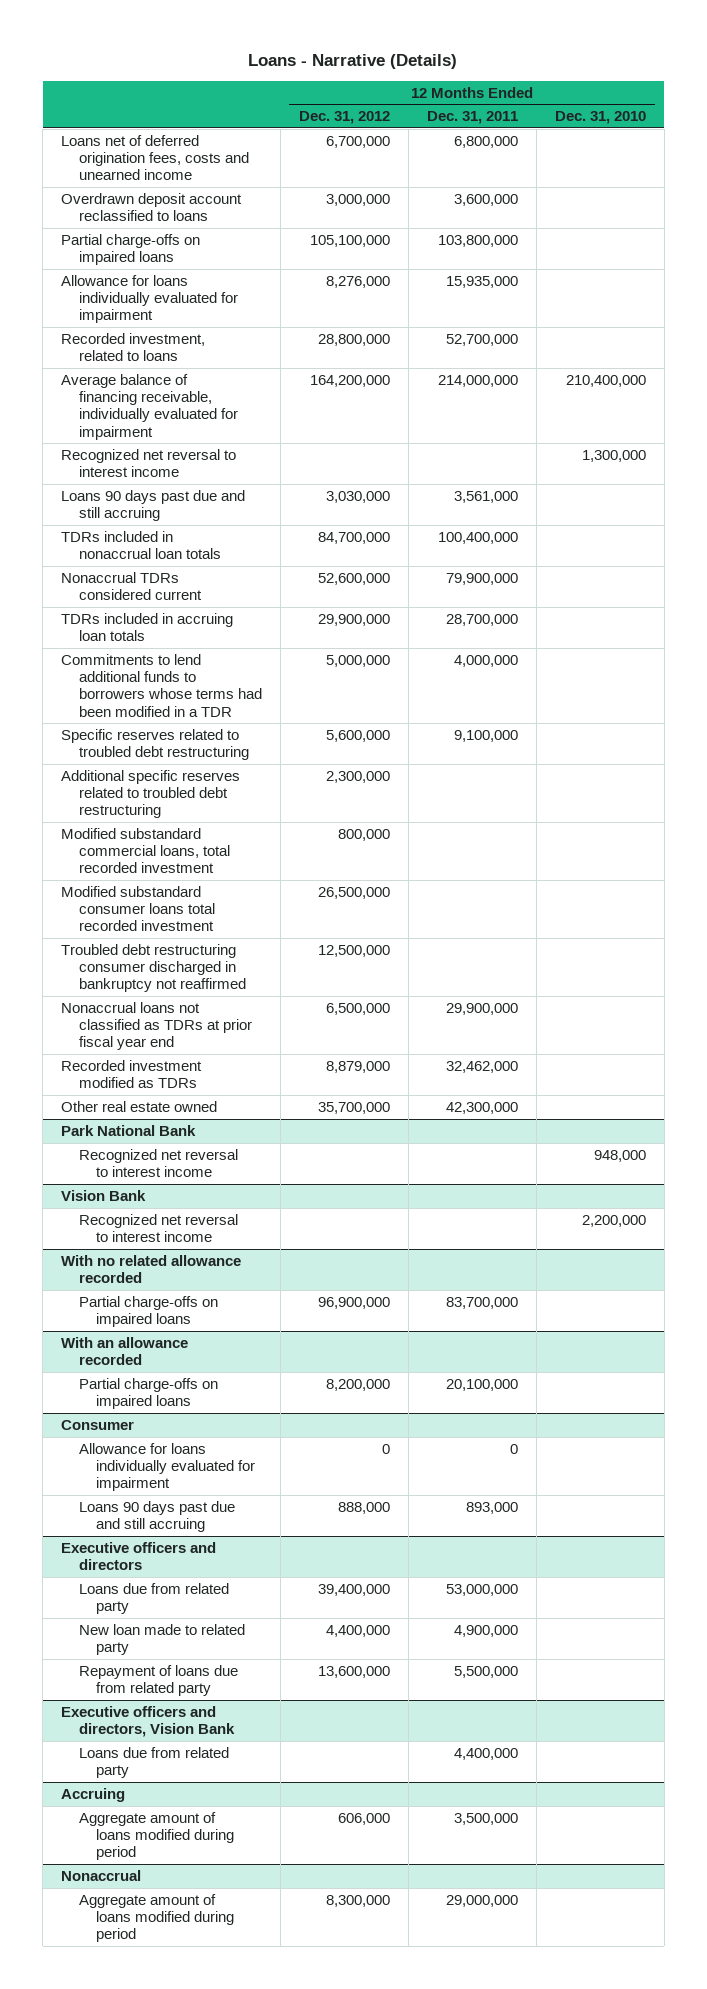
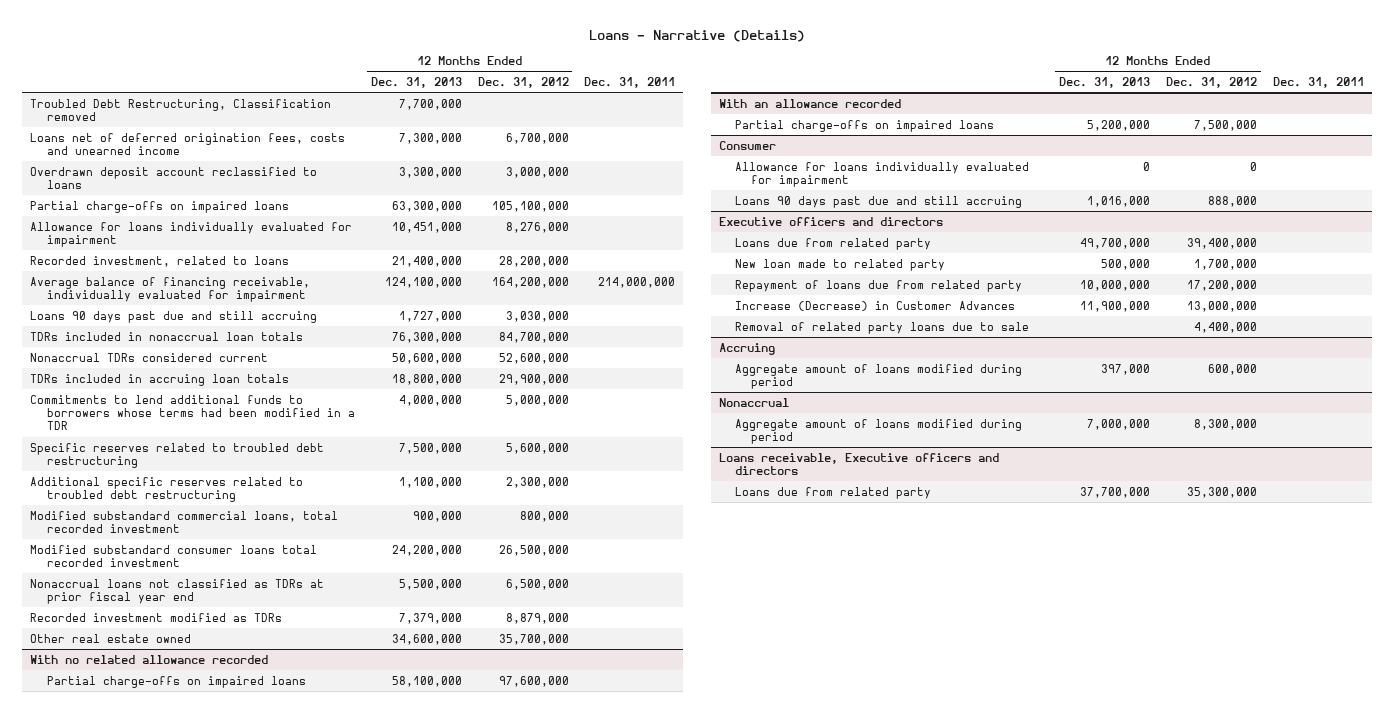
- | 12 Months Ended Dec. 31, 2012 | 12 Months Ended Dec. 31, 2011 | 12 Months Ended Dec. 31, 2010
+ | 12 Months Ended Dec. 31, 2013 | 12 Months Ended Dec. 31, 2012 | Dec. 31, 2011
+ Troubled Debt Restructuring, Classification removed | 7,700,000 | |
- Recorded investment, related to loans | 28,800,000 | 52,700,000 |
+ Recorded investment, related to loans | 21,400,000 | 28,200,000 |
- Recognized net reversal to interest income | | | 1,300,000
- Troubled debt restructuring consumer discharged in bankruptcy not reaffirmed | 12,500,000 | |
- Park National Bank
- Recognized net reversal to interest income | | | 948,000
- Vision Bank
- Recognized net reversal to interest income | | | 2,200,000
@ With no related allowance recorded
- Partial charge-offs on impaired loans | 96,900,000 | 83,700,000 |
+ Partial charge-offs on impaired loans | 58,100,000 | 97,600,000 |
@ With an allowance recorded
- Partial charge-offs on impaired loans | 8,200,000 | 20,100,000 |
+ Partial charge-offs on impaired loans | 5,200,000 | 7,500,000 |
@ Executive officers and directors
- New loan made to related party | 4,400,000 | 4,900,000 |
- Repayment of loans due from related party | 13,600,000 | 5,500,000 |
- Executive officers and directors, Vision Bank
- Loans due from related party | | 4,400,000 |
@ Executive officers and directors
+ New loan made to related party | 500,000 | 1,700,000 |
+ Repayment of loans due from related party | 10,000,000 | 17,200,000 |
+ Increase (Decrease) in Customer Advances | 11,900,000 | 13,000,000 |
+ Removal of related party loans due to sale | | 4,400,000 |
@ Accruing
- Aggregate amount of loans modified during period | 606,000 | 3,500,000 |
+ Aggregate amount of loans modified during period | 397,000 | 600,000 |
+ Loans receivable, Executive officers and directors
+ Loans due from related party | 37,700,000 | 35,300,000 |

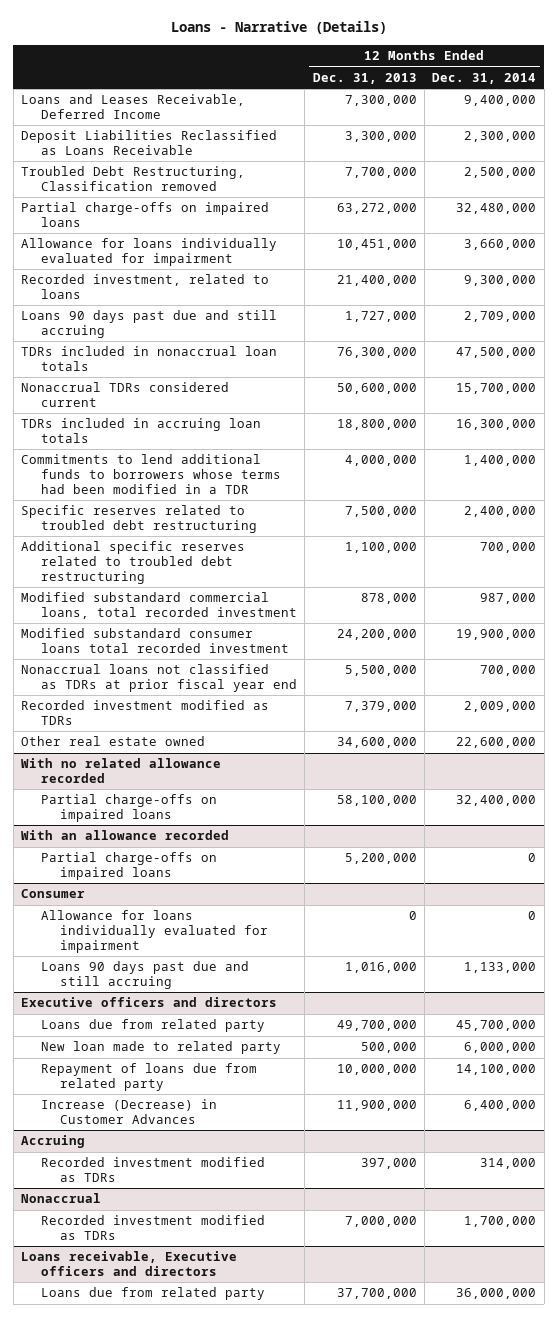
- | 12 Months Ended Dec. 31, 2013 | 12 Months Ended Dec. 31, 2012 | Dec. 31, 2011
+ | 12 Months Ended Dec. 31, 2013 | 12 Months Ended Dec. 31, 2014
+ Loans and Leases Receivable, Deferred Income | 7,300,000 | 9,400,000
+ Deposit Liabilities Reclassified as Loans Receivable | 3,300,000 | 2,300,000
- Loans net of deferred origination fees, costs and unearned income | 7,300,000 | 6,700,000 |
- Overdrawn deposit account reclassified to loans | 3,300,000 | 3,000,000 |
- Partial charge-offs on impaired loans | 63,300,000 | 105,100,000 |
+ Partial charge-offs on impaired loans | 63,272,000 | 32,480,000
- Average balance of financing receivable, individually evaluated for impairment | 124,100,000 | 164,200,000 | 214,000,000
- Modified substandard commercial loans, total recorded investment | 900,000 | 800,000 |
+ Modified substandard commercial loans, total recorded investment | 878,000 | 987,000
@ Executive officers and directors
- Removal of related party loans due to sale | | 4,400,000 |
@ Accruing
- Aggregate amount of loans modified during period | 397,000 | 600,000 |
+ Recorded investment modified as TDRs | 397,000 | 314,000
@ Nonaccrual
- Aggregate amount of loans modified during period | 7,000,000 | 8,300,000 |
+ Recorded investment modified as TDRs | 7,000,000 | 1,700,000

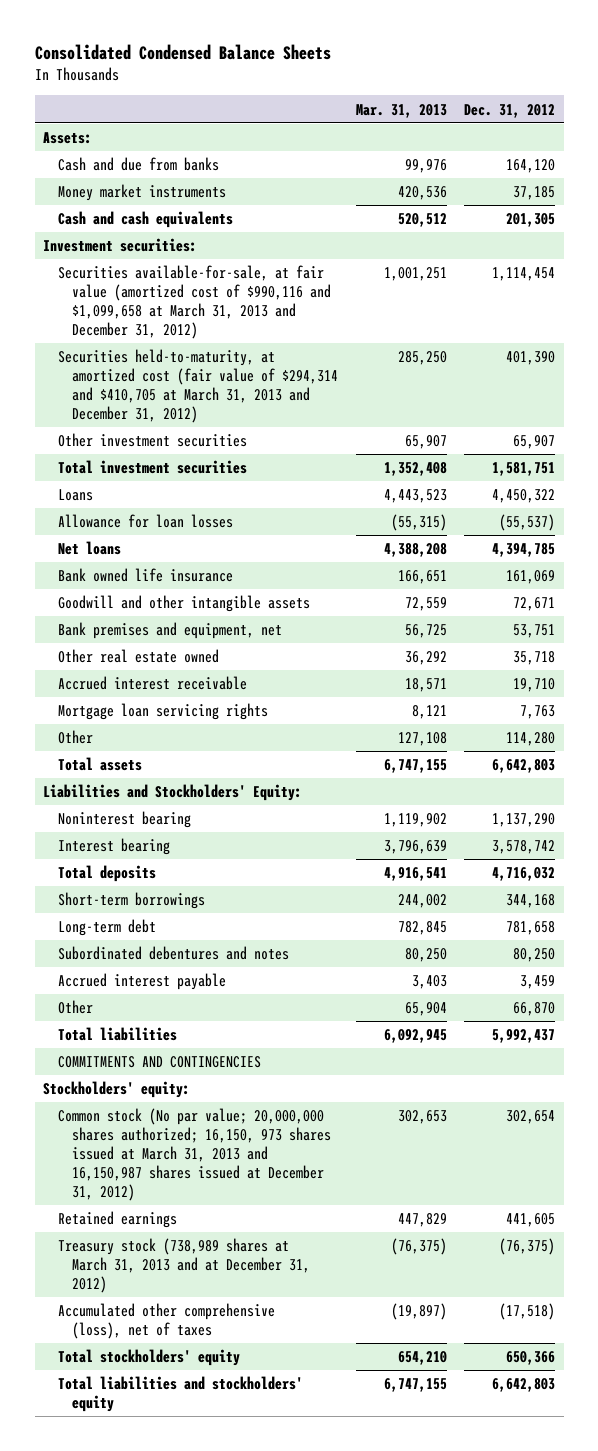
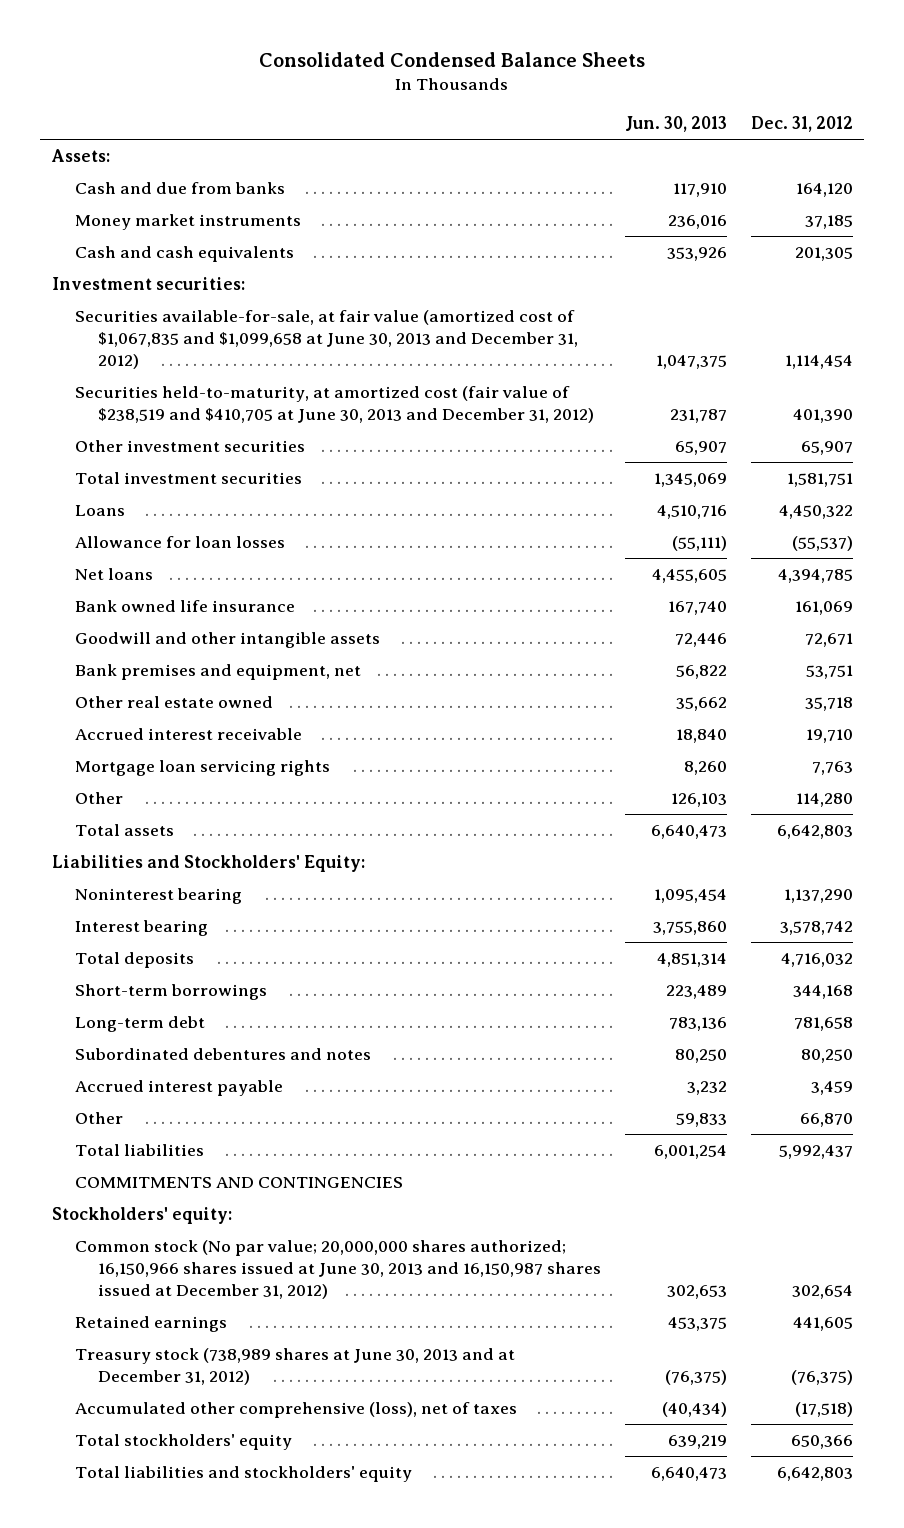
- | Mar. 31, 2013 | Dec. 31, 2012
+ | Jun. 30, 2013 | Dec. 31, 2012
- Securities available-for-sale, at fair value (amortized cost of $990,116 and $1,099,658 at March 31, 2013 and December 31, 2012) | 1,001,251 | 1,114,454
- Securities held-to-maturity, at amortized cost (fair value of $294,314 and $410,705 at March 31, 2013 and December 31, 2012) | 285,250 | 401,390
+ Securities available-for-sale, at fair value (amortized cost of $1,067,835 and $1,099,658 at June 30, 2013 and December 31, 2012) | 1,047,375 | 1,114,454
+ Securities held-to-maturity, at amortized cost (fair value of $238,519 and $410,705 at June 30, 2013 and December 31, 2012) | 231,787 | 401,390
- Common stock (No par value; 20,000,000 shares authorized; 16,150, 973 shares issued at March 31, 2013 and 16,150,987 shares issued at December 31, 2012) | 302,653 | 302,654
+ Common stock (No par value; 20,000,000 shares authorized; 16,150,966 shares issued at June 30, 2013 and 16,150,987 shares issued at December 31, 2012) | 302,653 | 302,654
- Treasury stock (738,989 shares at March 31, 2013 and at December 31, 2012) | (76,375) | (76,375)
+ Treasury stock (738,989 shares at June 30, 2013 and at December 31, 2012) | (76,375) | (76,375)

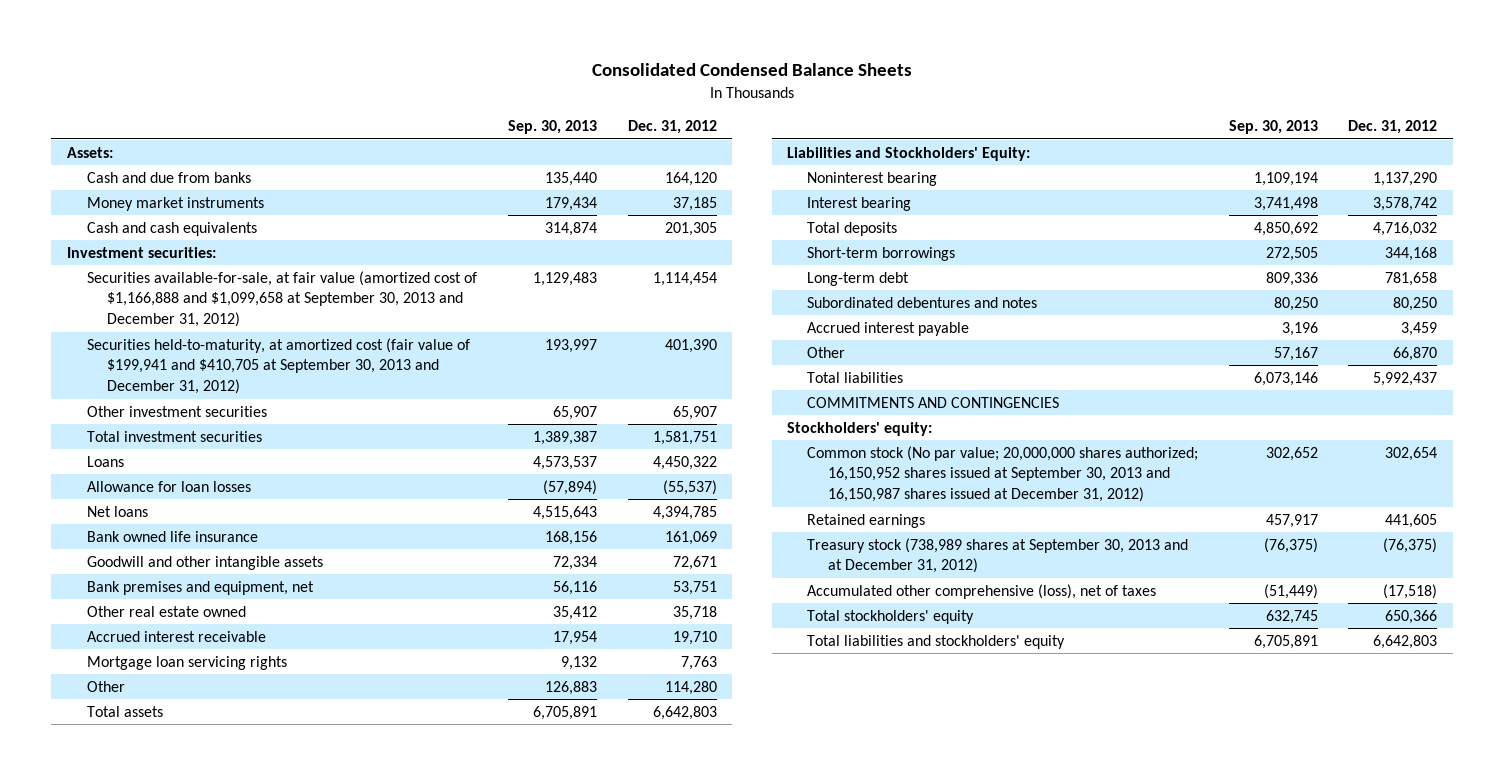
- | Jun. 30, 2013 | Dec. 31, 2012
+ | Sep. 30, 2013 | Dec. 31, 2012
- Securities available-for-sale, at fair value (amortized cost of $1,067,835 and $1,099,658 at June 30, 2013 and December 31, 2012) | 1,047,375 | 1,114,454
- Securities held-to-maturity, at amortized cost (fair value of $238,519 and $410,705 at June 30, 2013 and December 31, 2012) | 231,787 | 401,390
+ Securities available-for-sale, at fair value (amortized cost of $1,166,888 and $1,099,658 at September 30, 2013 and December 31, 2012) | 1,129,483 | 1,114,454
+ Securities held-to-maturity, at amortized cost (fair value of $199,941 and $410,705 at September 30, 2013 and December 31, 2012) | 193,997 | 401,390
- Common stock (No par value; 20,000,000 shares authorized; 16,150,966 shares issued at June 30, 2013 and 16,150,987 shares issued at December 31, 2012) | 302,653 | 302,654
+ Common stock (No par value; 20,000,000 shares authorized; 16,150,952 shares issued at September 30, 2013 and 16,150,987 shares issued at December 31, 2012) | 302,652 | 302,654
- Treasury stock (738,989 shares at June 30, 2013 and at December 31, 2012) | (76,375) | (76,375)
+ Treasury stock (738,989 shares at September 30, 2013 and at December 31, 2012) | (76,375) | (76,375)

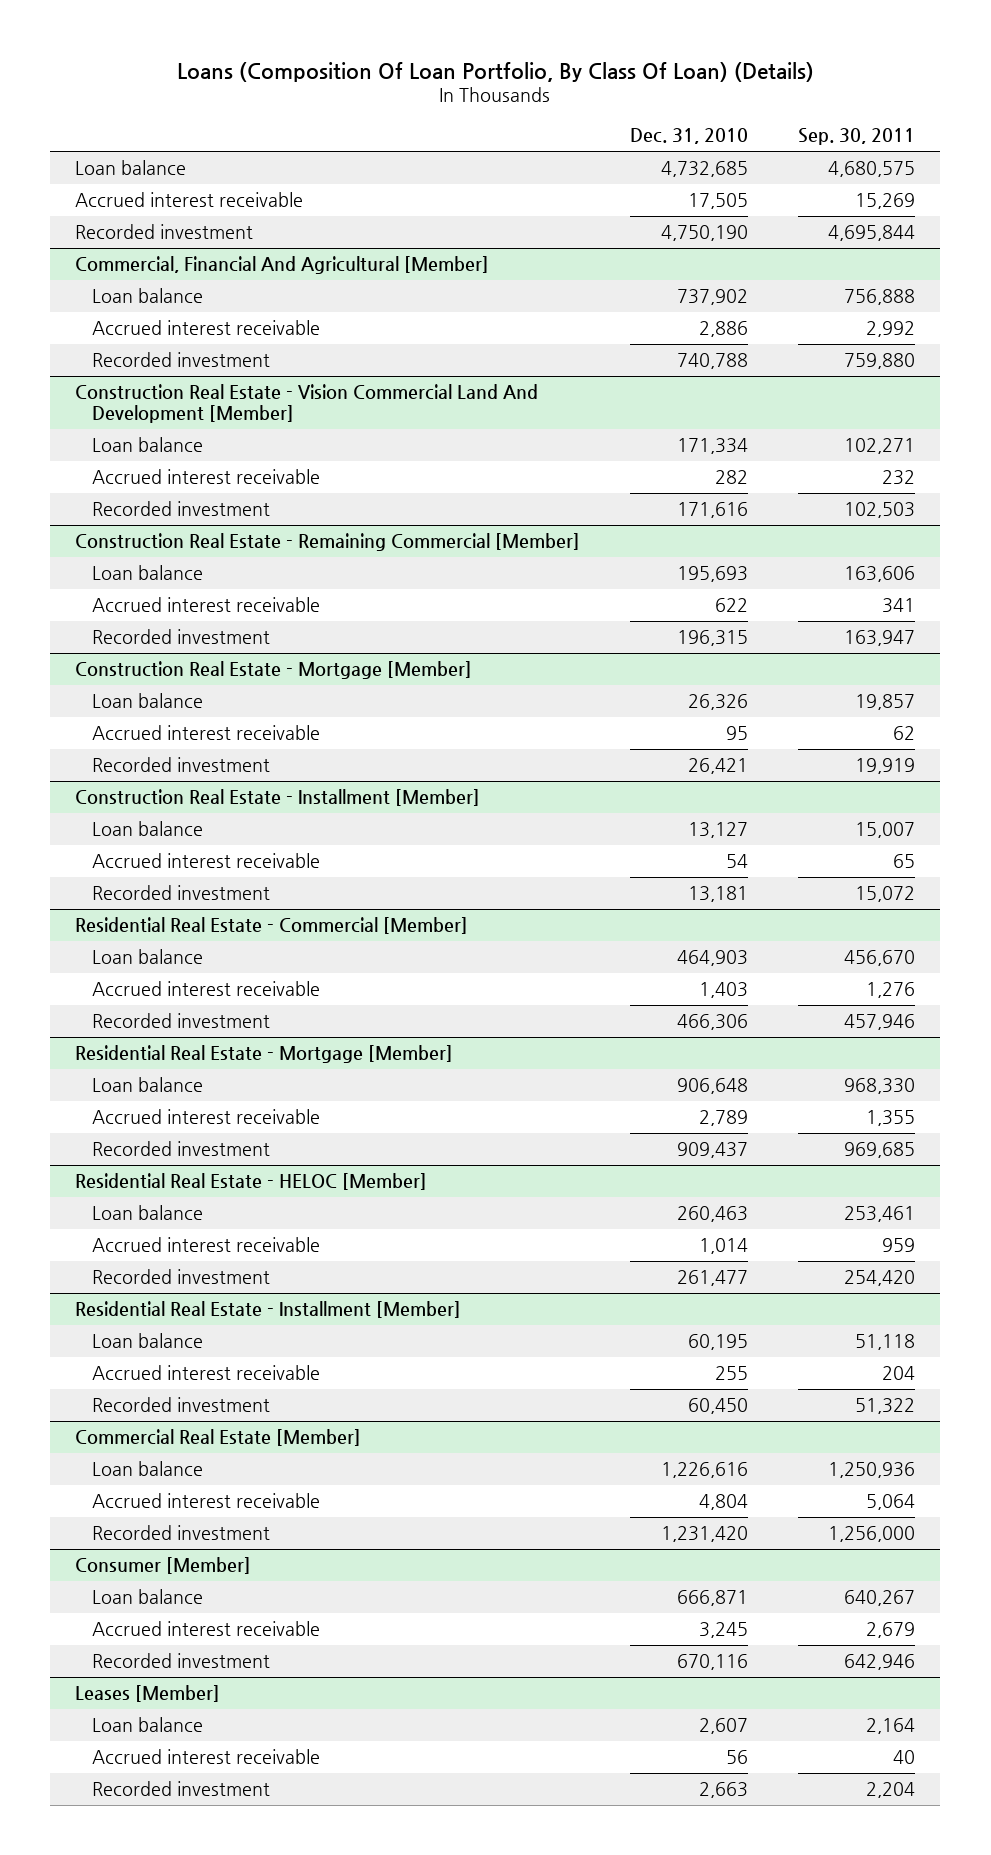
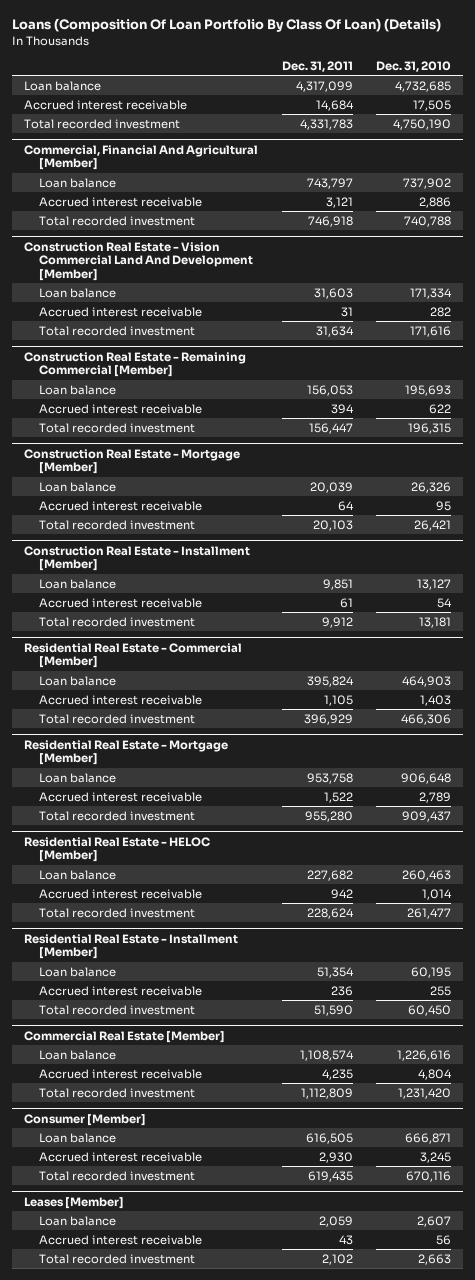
- Loans (Composition Of Loan Portfolio, By Class Of Loan) (Details)
+ Loans (Composition Of Loan Portfolio By Class Of Loan) (Details)
- | Dec. 31, 2010 | Sep. 30, 2011
+ | Dec. 31, 2011 | Dec. 31, 2010
- Recorded investment | 4,750,190 | 4,695,844
+ Total recorded investment | 4,331,783 | 4,750,190
@ Commercial, Financial And Agricultural [Member]
- Recorded investment | 740,788 | 759,880
+ Total recorded investment | 746,918 | 740,788
@ Construction Real Estate - Vision Commercial Land And Development [Member]
- Recorded investment | 171,616 | 102,503
+ Total recorded investment | 31,634 | 171,616
@ Construction Real Estate - Remaining Commercial [Member]
- Recorded investment | 196,315 | 163,947
+ Total recorded investment | 156,447 | 196,315
@ Construction Real Estate - Mortgage [Member]
- Recorded investment | 26,421 | 19,919
+ Total recorded investment | 20,103 | 26,421
@ Construction Real Estate - Installment [Member]
- Recorded investment | 13,181 | 15,072
+ Total recorded investment | 9,912 | 13,181
@ Residential Real Estate - Commercial [Member]
- Recorded investment | 466,306 | 457,946
+ Total recorded investment | 396,929 | 466,306
@ Residential Real Estate - Mortgage [Member]
- Recorded investment | 909,437 | 969,685
+ Total recorded investment | 955,280 | 909,437
@ Residential Real Estate - HELOC [Member]
- Recorded investment | 261,477 | 254,420
+ Total recorded investment | 228,624 | 261,477
@ Residential Real Estate - Installment [Member]
- Recorded investment | 60,450 | 51,322
+ Total recorded investment | 51,590 | 60,450
@ Commercial Real Estate [Member]
- Recorded investment | 1,231,420 | 1,256,000
+ Total recorded investment | 1,112,809 | 1,231,420
@ Consumer [Member]
- Recorded investment | 670,116 | 642,946
+ Total recorded investment | 619,435 | 670,116
@ Leases [Member]
- Recorded investment | 2,663 | 2,204
+ Total recorded investment | 2,102 | 2,663

